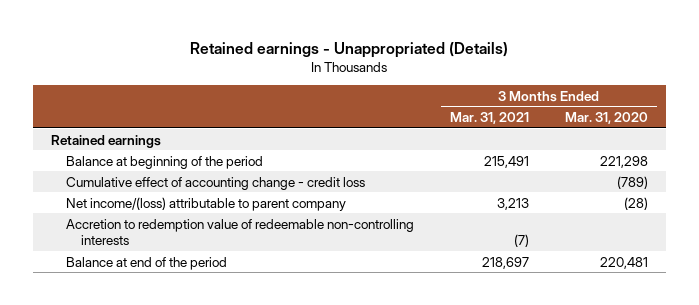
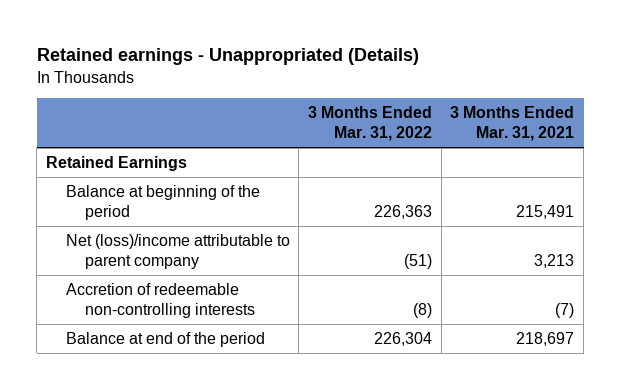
- | 3 Months Ended Mar. 31, 2021 | 3 Months Ended Mar. 31, 2020
+ | 3 Months Ended Mar. 31, 2022 | 3 Months Ended Mar. 31, 2021
- Retained earnings
+ Retained Earnings
- Cumulative effect of accounting change - credit loss | | (789)
- Net income/(loss) attributable to parent company | 3,213 | (28)
- Accretion to redemption value of redeemable non-controlling interests | (7) |
+ Net (loss)/income attributable to parent company | (51) | 3,213
+ Accretion of redeemable non-controlling interests | (8) | (7)

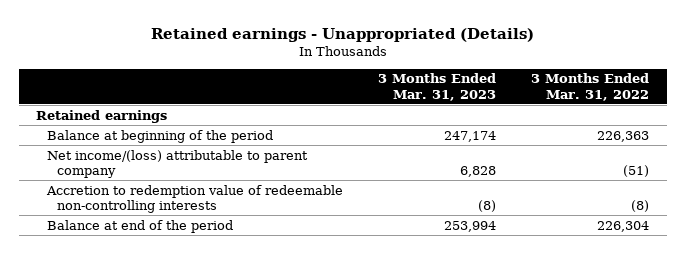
- | 3 Months Ended Mar. 31, 2022 | 3 Months Ended Mar. 31, 2021
+ | 3 Months Ended Mar. 31, 2023 | 3 Months Ended Mar. 31, 2022
- Retained Earnings
+ Retained earnings
- Net (loss)/income attributable to parent company | (51) | 3,213
- Accretion of redeemable non-controlling interests | (8) | (7)
+ Net income/(loss) attributable to parent company | 6,828 | (51)
+ Accretion to redemption value of redeemable non-controlling interests | (8) | (8)

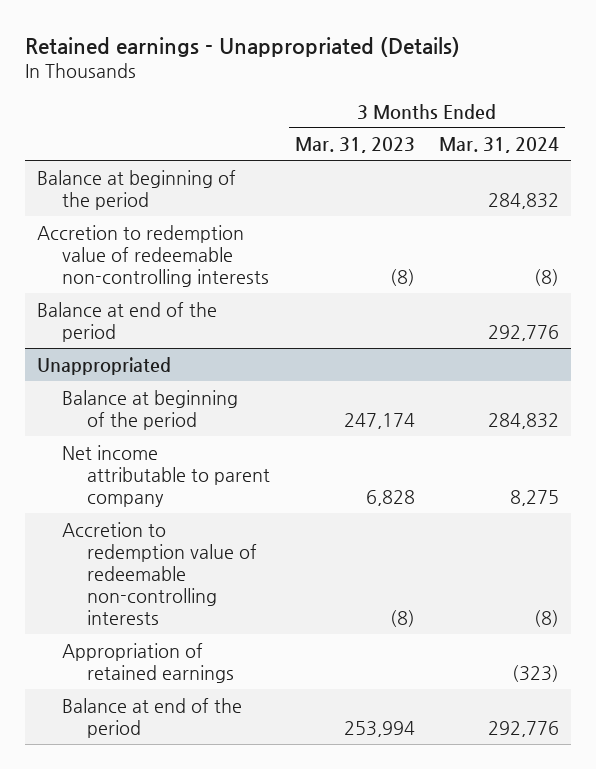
- | 3 Months Ended Mar. 31, 2023 | 3 Months Ended Mar. 31, 2022
+ | 3 Months Ended Mar. 31, 2023 | 3 Months Ended Mar. 31, 2024
- Retained earnings
+ Balance at beginning of the period | | 284,832
+ Accretion to redemption value of redeemable non-controlling interests | (8) | (8)
+ Balance at end of the period | | 292,776
+ Unappropriated
- Net income/(loss) attributable to parent company | 6,828 | (51)
+ Net income attributable to parent company | 6,828 | 8,275
+ Appropriation of retained earnings | | (323)

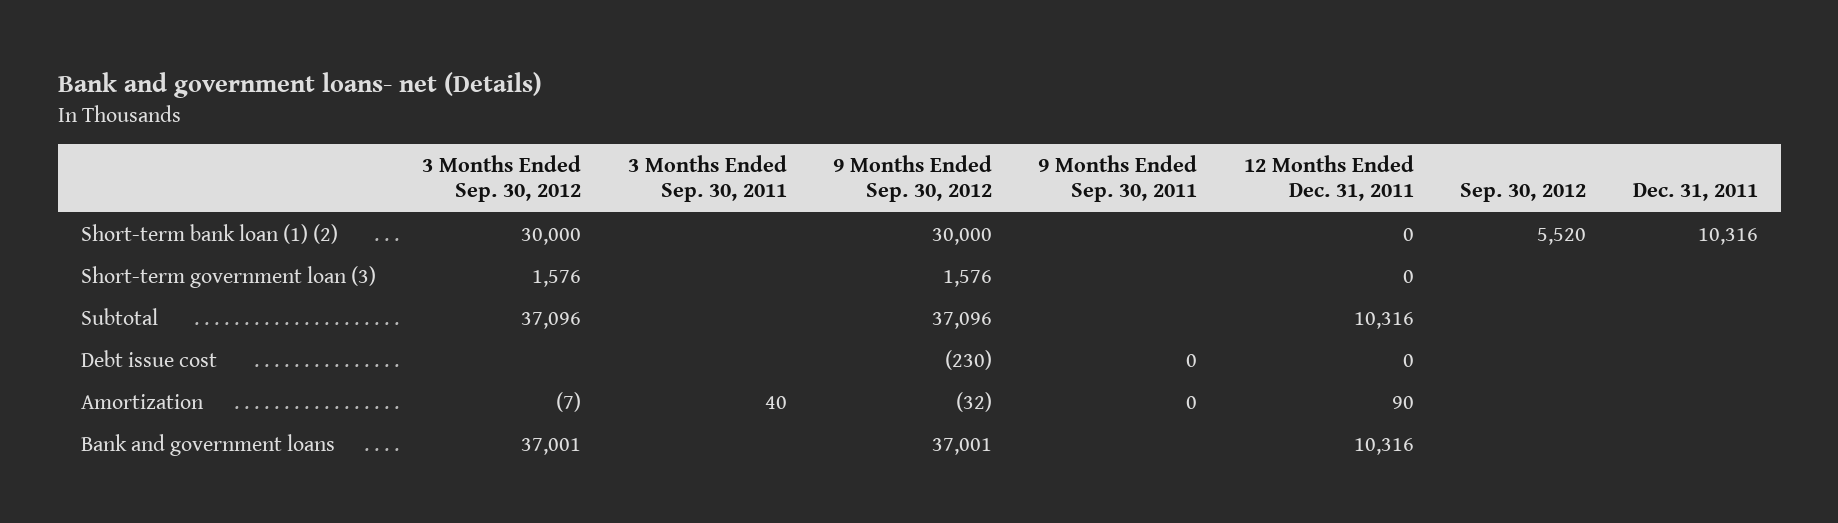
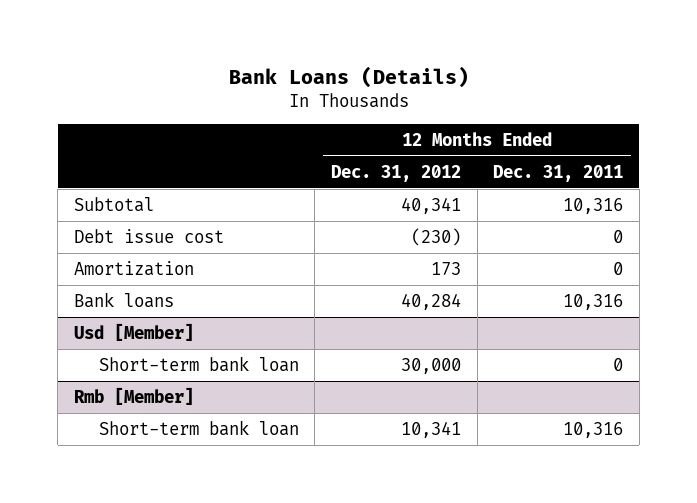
- Bank and government loans- net (Details)
+ Bank Loans (Details)
- | 3 Months Ended Sep. 30, 2012 | 3 Months Ended Sep. 30, 2011 | 9 Months Ended Sep. 30, 2012 | 9 Months Ended Sep. 30, 2011 | 12 Months Ended Dec. 31, 2011 | Sep. 30, 2012 | Dec. 31, 2011
+ | 12 Months Ended Dec. 31, 2012 | 12 Months Ended Dec. 31, 2011
- Short-term bank loan (1) (2) | 30,000 | | 30,000 | | 0 | 5,520 | 10,316
- Short-term government loan (3) | 1,576 | | 1,576 | | 0 | |
- Amortization | (7) | 40 | (32) | 0 | 90 | |
- Bank and government loans | 37,001 | | 37,001 | | 10,316 | |
+ Amortization | 173 | 0
+ Bank loans | 40,284 | 10,316
+ Usd [Member]
+ Short-term bank loan | 30,000 | 0
+ Rmb [Member]
+ Short-term bank loan | 10,341 | 10,316

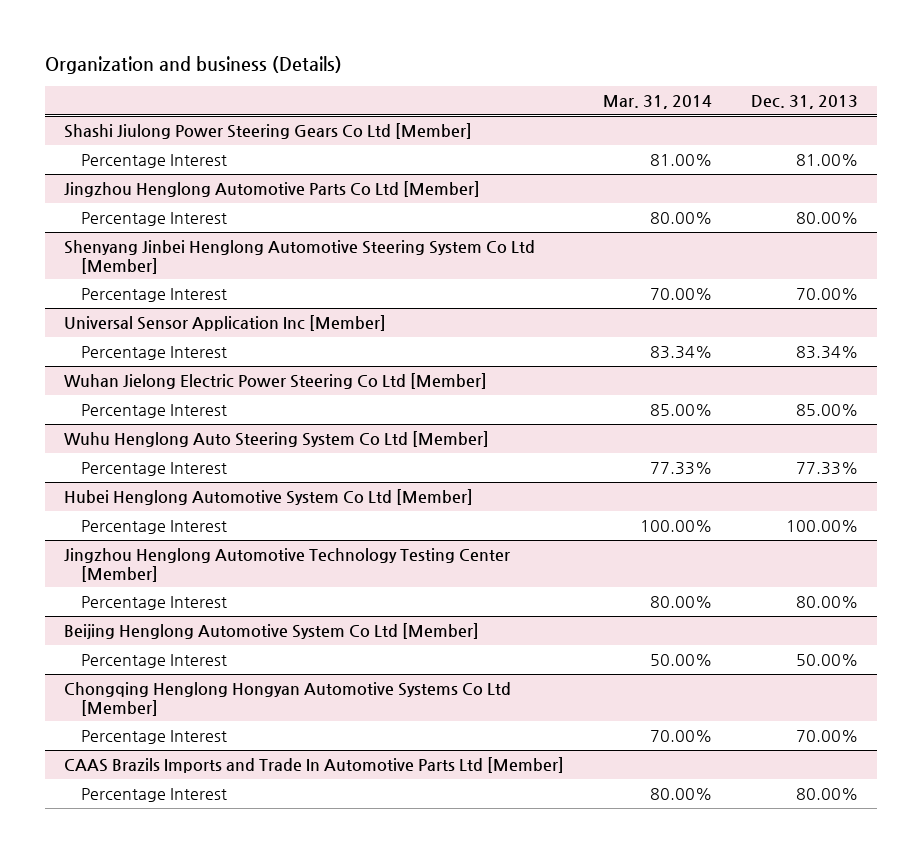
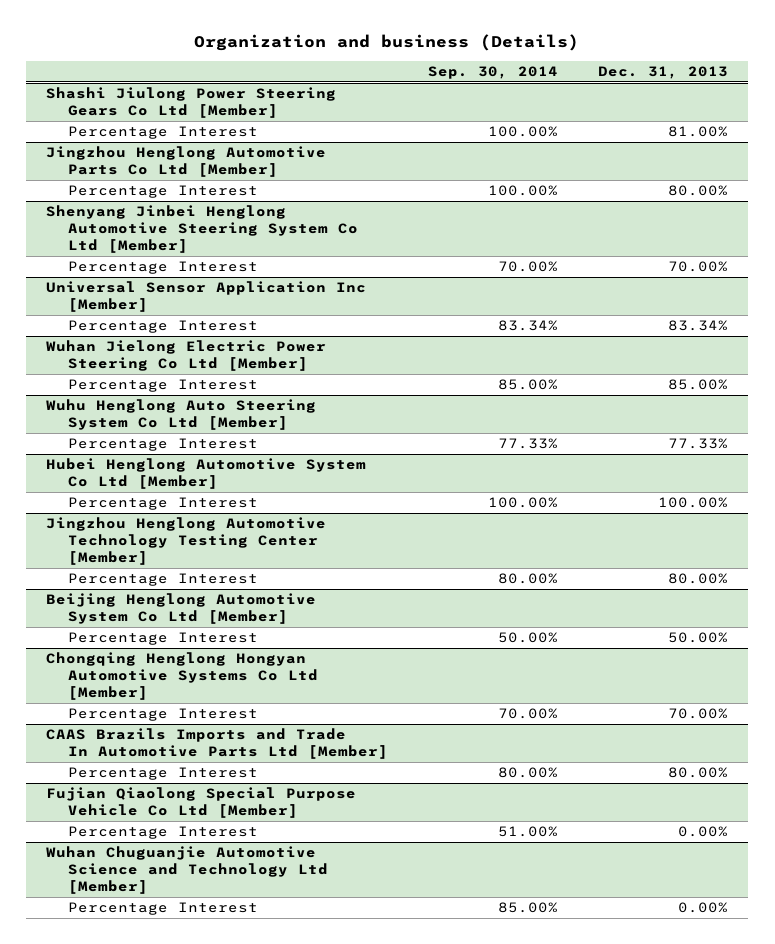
- | Mar. 31, 2014 | Dec. 31, 2013
+ | Sep. 30, 2014 | Dec. 31, 2013
+ Fujian Qiaolong Special Purpose Vehicle Co Ltd [Member]
+ Percentage Interest | 51.00% | 0.00%
+ Wuhan Chuguanjie Automotive Science and Technology Ltd [Member]
+ Percentage Interest | 85.00% | 0.00%

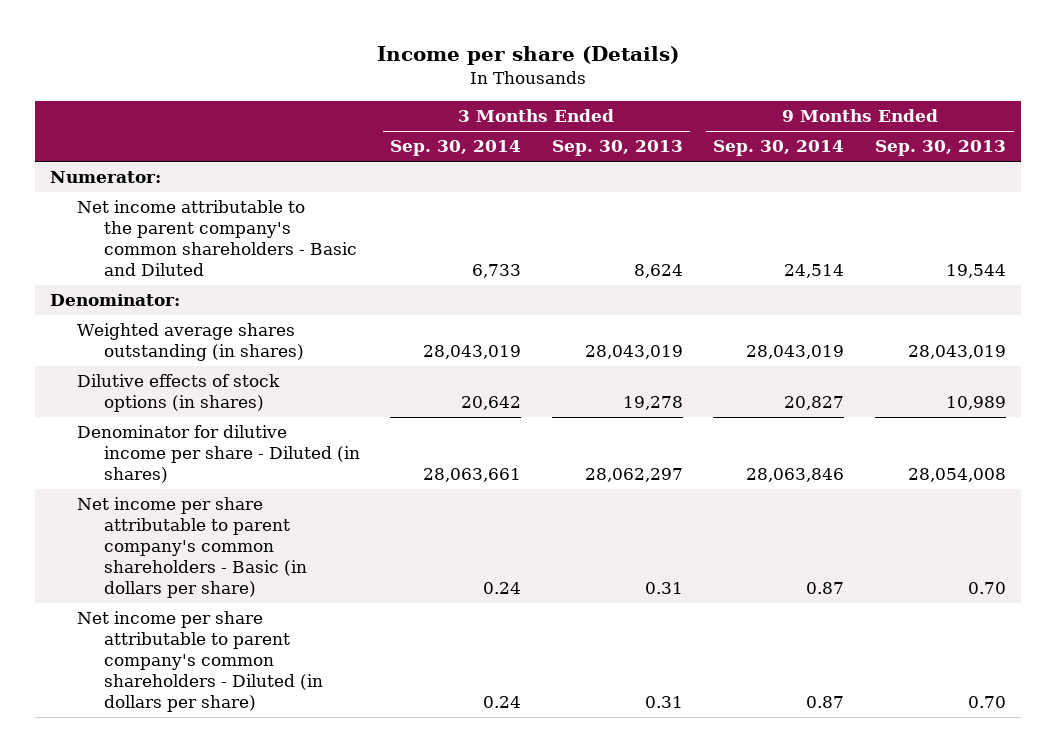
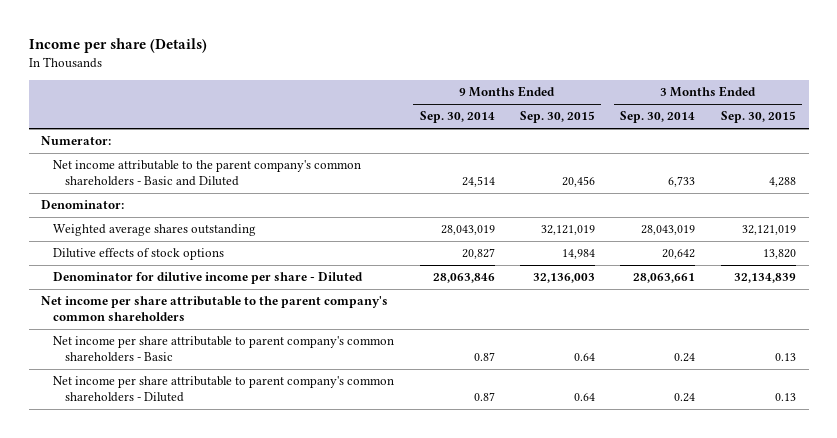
- | 3 Months Ended Sep. 30, 2014 | 3 Months Ended Sep. 30, 2013 | 9 Months Ended Sep. 30, 2014 | 9 Months Ended Sep. 30, 2013
+ | 9 Months Ended Sep. 30, 2014 | 9 Months Ended Sep. 30, 2015 | 3 Months Ended Sep. 30, 2014 | 3 Months Ended Sep. 30, 2015
- Weighted average shares outstanding (in shares) | 28,043,019 | 28,043,019 | 28,043,019 | 28,043,019
- Dilutive effects of stock options (in shares) | 20,642 | 19,278 | 20,827 | 10,989
- Denominator for dilutive income per share - Diluted (in shares) | 28,063,661 | 28,062,297 | 28,063,846 | 28,054,008
- Net income per share attributable to parent company's common shareholders - Basic (in dollars per share) | 0.24 | 0.31 | 0.87 | 0.70
- Net income per share attributable to parent company's common shareholders - Diluted (in dollars per share) | 0.24 | 0.31 | 0.87 | 0.70
+ Weighted average shares outstanding | 28,043,019 | 32,121,019 | 28,043,019 | 32,121,019
+ Dilutive effects of stock options | 20,827 | 14,984 | 20,642 | 13,820
+ Denominator for dilutive income per share - Diluted | 28,063,846 | 32,136,003 | 28,063,661 | 32,134,839
+ Net income per share attributable to the parent company's common shareholders
+ Net income per share attributable to parent company's common shareholders - Basic | 0.87 | 0.64 | 0.24 | 0.13
+ Net income per share attributable to parent company's common shareholders - Diluted | 0.87 | 0.64 | 0.24 | 0.13

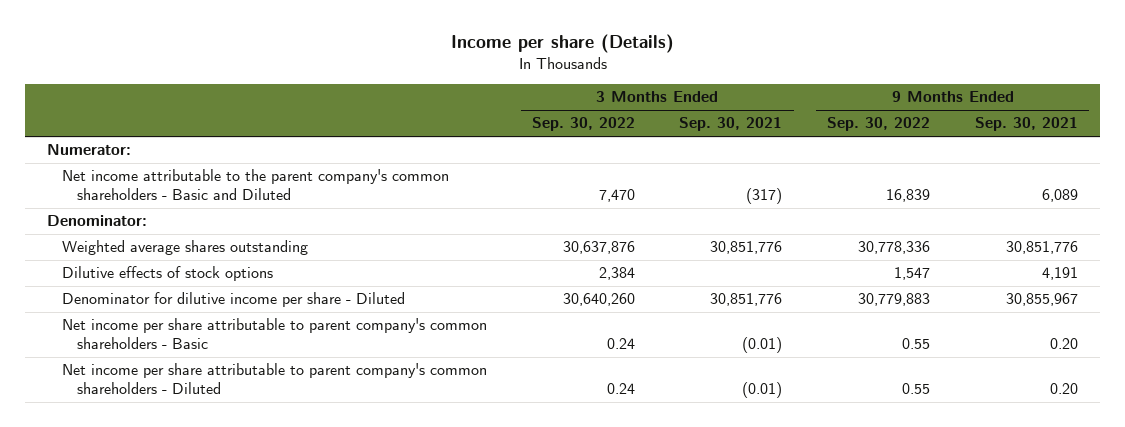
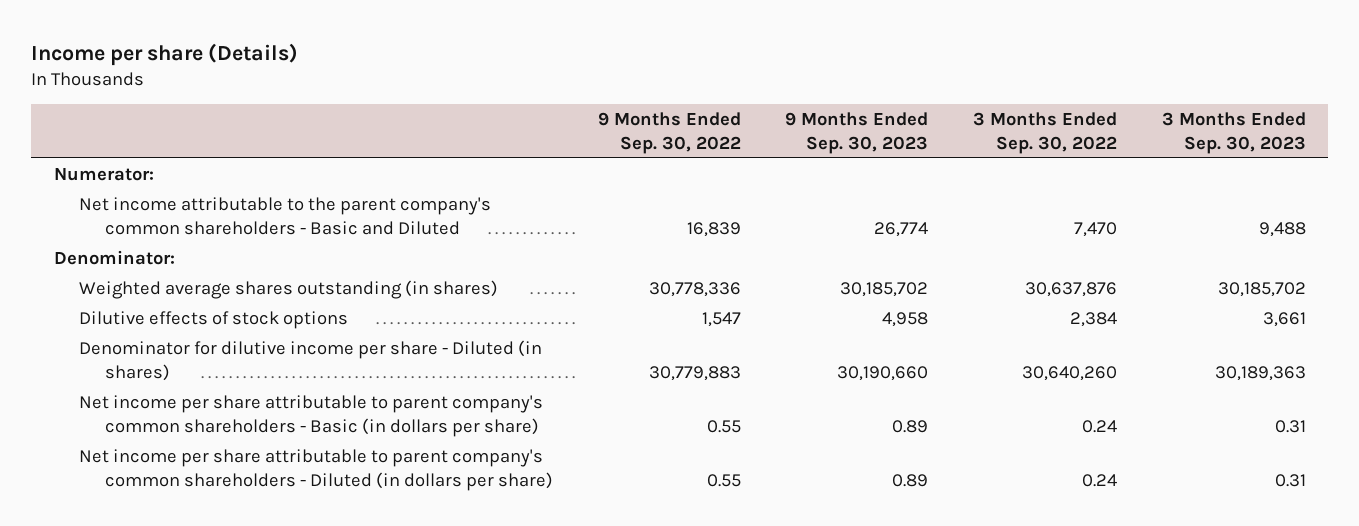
- | 3 Months Ended Sep. 30, 2022 | 3 Months Ended Sep. 30, 2021 | 9 Months Ended Sep. 30, 2022 | 9 Months Ended Sep. 30, 2021
+ | 9 Months Ended Sep. 30, 2022 | 9 Months Ended Sep. 30, 2023 | 3 Months Ended Sep. 30, 2022 | 3 Months Ended Sep. 30, 2023
- Weighted average shares outstanding | 30,637,876 | 30,851,776 | 30,778,336 | 30,851,776
+ Weighted average shares outstanding (in shares) | 30,778,336 | 30,185,702 | 30,637,876 | 30,185,702
- Denominator for dilutive income per share - Diluted | 30,640,260 | 30,851,776 | 30,779,883 | 30,855,967
- Net income per share attributable to parent company's common shareholders - Basic | 0.24 | (0.01) | 0.55 | 0.20
- Net income per share attributable to parent company's common shareholders - Diluted | 0.24 | (0.01) | 0.55 | 0.20
+ Denominator for dilutive income per share - Diluted (in shares) | 30,779,883 | 30,190,660 | 30,640,260 | 30,189,363
+ Net income per share attributable to parent company's common shareholders - Basic (in dollars per share) | 0.55 | 0.89 | 0.24 | 0.31
+ Net income per share attributable to parent company's common shareholders - Diluted (in dollars per share) | 0.55 | 0.89 | 0.24 | 0.31

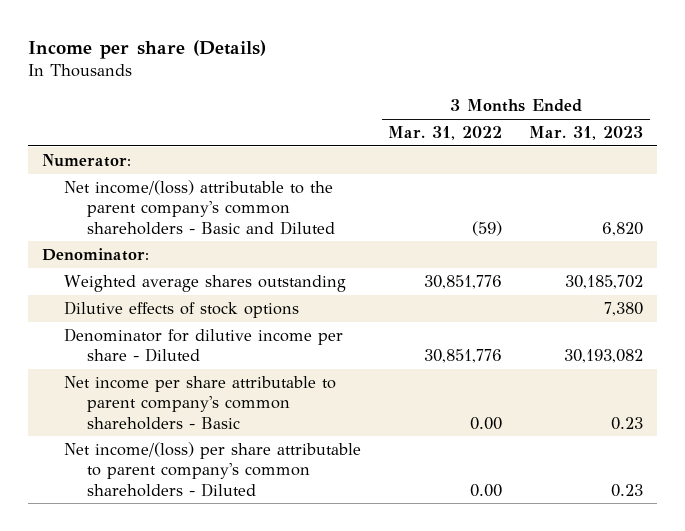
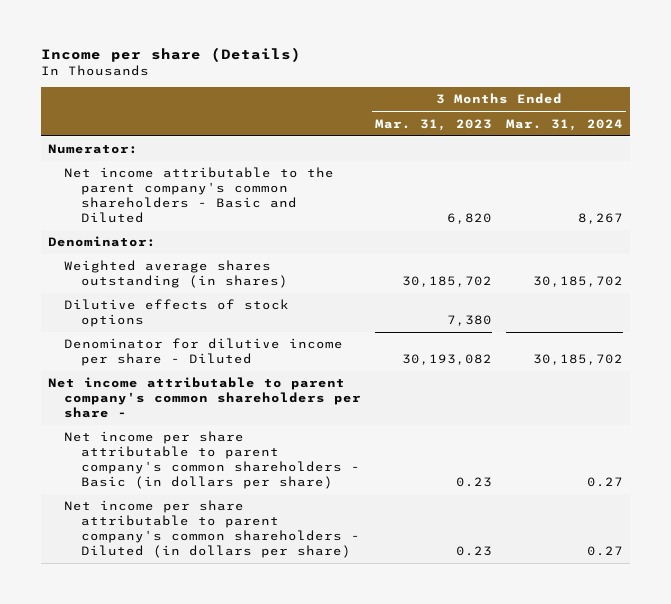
- | 3 Months Ended Mar. 31, 2022 | 3 Months Ended Mar. 31, 2023
+ | 3 Months Ended Mar. 31, 2023 | 3 Months Ended Mar. 31, 2024
- Net income/(loss) attributable to the parent company's common shareholders - Basic and Diluted | (59) | 6,820
+ Net income attributable to the parent company's common shareholders - Basic and Diluted | 6,820 | 8,267
- Weighted average shares outstanding | 30,851,776 | 30,185,702
+ Weighted average shares outstanding (in shares) | 30,185,702 | 30,185,702
- Net income per share attributable to parent company's common shareholders - Basic | 0.00 | 0.23
- Net income/(loss) per share attributable to parent company's common shareholders - Diluted | 0.00 | 0.23
+ Net income attributable to parent company's common shareholders per share -
+ Net income per share attributable to parent company's common shareholders - Basic (in dollars per share) | 0.23 | 0.27
+ Net income per share attributable to parent company's common shareholders - Diluted (in dollars per share) | 0.23 | 0.27

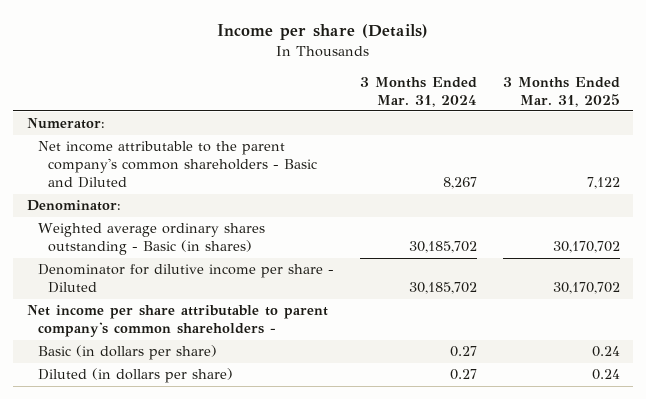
- | 3 Months Ended Mar. 31, 2023 | 3 Months Ended Mar. 31, 2024
+ | 3 Months Ended Mar. 31, 2024 | 3 Months Ended Mar. 31, 2025
- Weighted average shares outstanding (in shares) | 30,185,702 | 30,185,702
- Dilutive effects of stock options | 7,380 |
+ Weighted average ordinary shares outstanding - Basic (in shares) | 30,185,702 | 30,170,702
- Net income attributable to parent company's common shareholders per share -
- Net income per share attributable to parent company's common shareholders - Basic (in dollars per share) | 0.23 | 0.27
- Net income per share attributable to parent company's common shareholders - Diluted (in dollars per share) | 0.23 | 0.27
+ Net income per share attributable to parent company's common shareholders -
+ Basic (in dollars per share) | 0.27 | 0.24
+ Diluted (in dollars per share) | 0.27 | 0.24

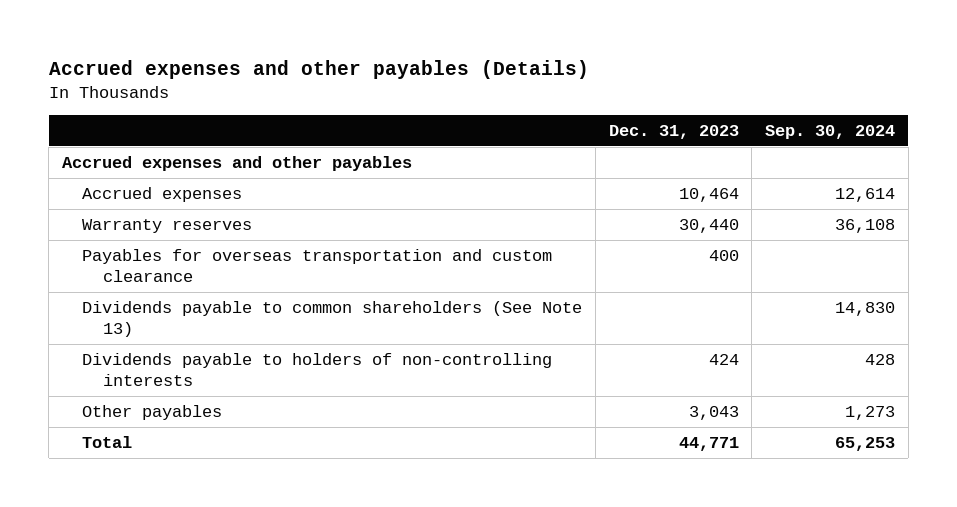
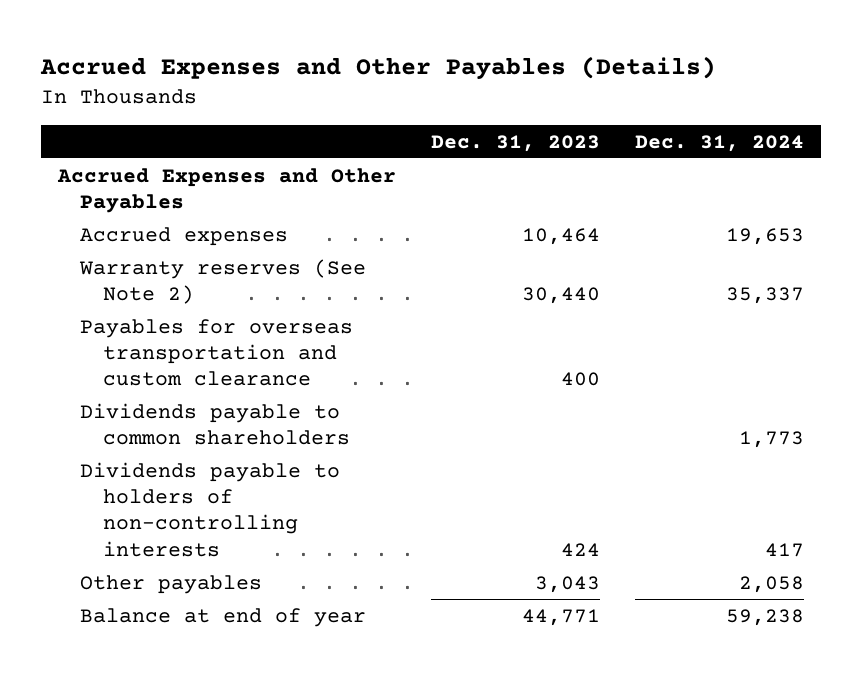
- Accrued expenses and other payables (Details)
+ Accrued Expenses and Other Payables (Details)
- | Dec. 31, 2023 | Sep. 30, 2024
+ | Dec. 31, 2023 | Dec. 31, 2024
- Accrued expenses and other payables
+ Accrued Expenses and Other Payables
- Warranty reserves | 30,440 | 36,108
+ Warranty reserves (See Note 2) | 30,440 | 35,337
- Dividends payable to common shareholders (See Note 13) | | 14,830
+ Dividends payable to common shareholders | | 1,773
- Total | 44,771 | 65,253
+ Balance at end of year | 44,771 | 59,238

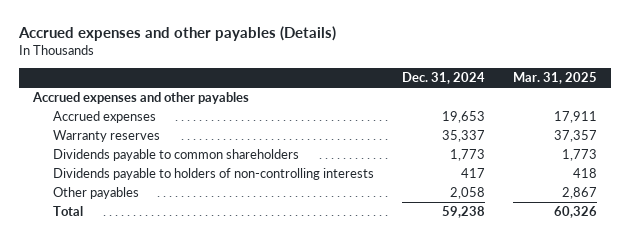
- Accrued Expenses and Other Payables (Details)
+ Accrued expenses and other payables (Details)
- | Dec. 31, 2023 | Dec. 31, 2024
+ | Dec. 31, 2024 | Mar. 31, 2025
- Accrued Expenses and Other Payables
+ Accrued expenses and other payables
- Warranty reserves (See Note 2) | 30,440 | 35,337
- Payables for overseas transportation and custom clearance | 400 |
+ Warranty reserves | 35,337 | 37,357
- Balance at end of year | 44,771 | 59,238
+ Total | 59,238 | 60,326

